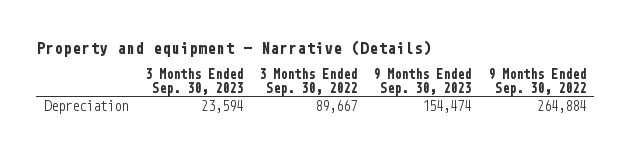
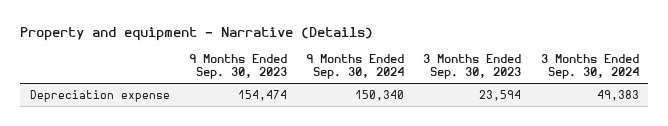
- | 3 Months Ended Sep. 30, 2023 | 3 Months Ended Sep. 30, 2022 | 9 Months Ended Sep. 30, 2023 | 9 Months Ended Sep. 30, 2022
+ | 9 Months Ended Sep. 30, 2023 | 9 Months Ended Sep. 30, 2024 | 3 Months Ended Sep. 30, 2023 | 3 Months Ended Sep. 30, 2024
- Depreciation | 23,594 | 89,667 | 154,474 | 264,884
+ Depreciation expense | 154,474 | 150,340 | 23,594 | 49,383

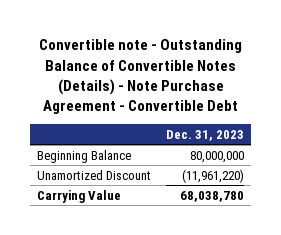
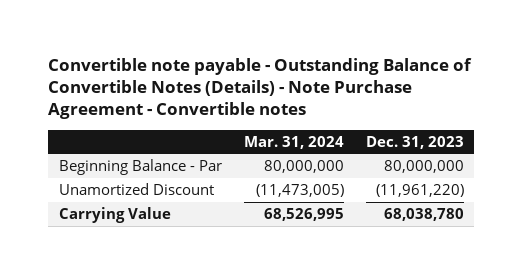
- Convertible note - Outstanding Balance of Convertible Notes (Details) - Note Purchase Agreement - Convertible Debt
+ Convertible note payable - Outstanding Balance of Convertible Notes (Details) - Note Purchase Agreement - Convertible notes
- | Dec. 31, 2023
+ | Mar. 31, 2024 | Dec. 31, 2023
- Beginning Balance | 80,000,000
+ Beginning Balance - Par | 80,000,000 | 80,000,000

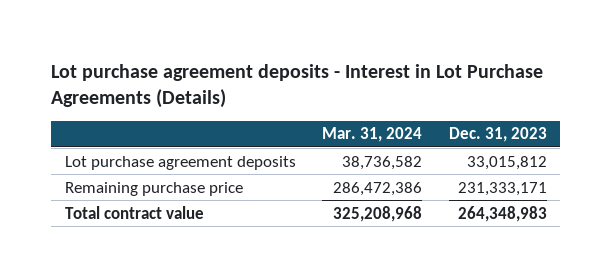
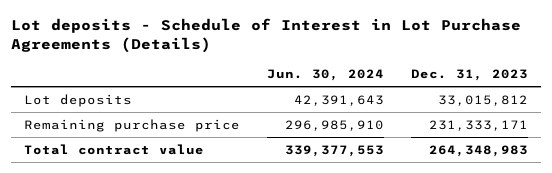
- Lot purchase agreement deposits - Interest in Lot Purchase Agreements (Details)
+ Lot deposits - Schedule of Interest in Lot Purchase Agreements (Details)
- | Mar. 31, 2024 | Dec. 31, 2023
+ | Jun. 30, 2024 | Dec. 31, 2023
- Lot purchase agreement deposits | 38,736,582 | 33,015,812
+ Lot deposits | 42,391,643 | 33,015,812

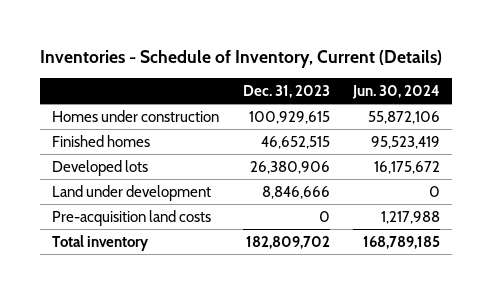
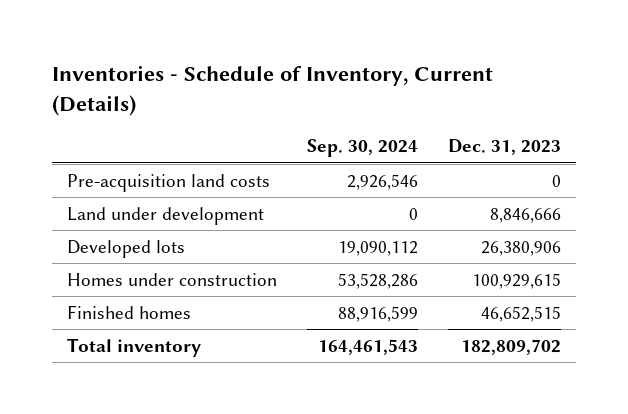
- | Dec. 31, 2023 | Jun. 30, 2024
+ | Sep. 30, 2024 | Dec. 31, 2023
moved up: Pre-acquisition land costs | 2,926,546 | 0
moved up: Land under development | 0 | 8,846,666
moved up: Developed lots | 19,090,112 | 26,380,906

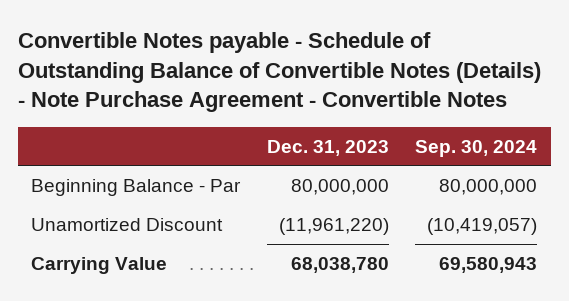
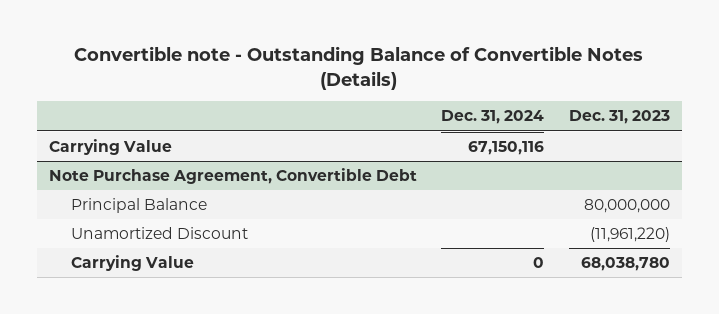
- Convertible Notes payable - Schedule of Outstanding Balance of Convertible Notes (Details) - Note Purchase Agreement - Convertible Notes
+ Convertible note - Outstanding Balance of Convertible Notes (Details)
- | Dec. 31, 2023 | Sep. 30, 2024
+ | Dec. 31, 2024 | Dec. 31, 2023
- Beginning Balance - Par | 80,000,000 | 80,000,000
+ Carrying Value | 67,150,116 |
+ Note Purchase Agreement, Convertible Debt
+ Principal Balance | | 80,000,000

